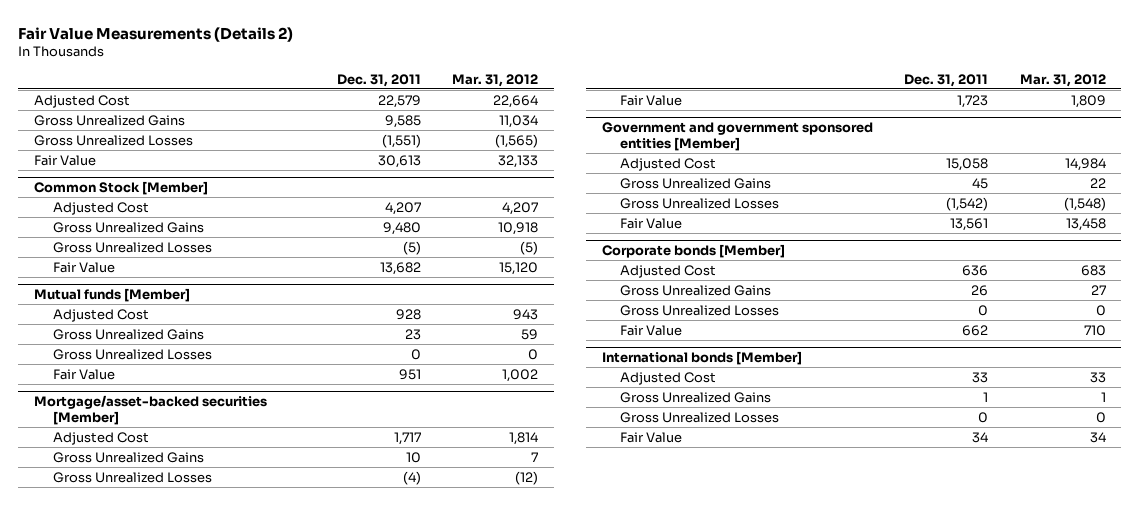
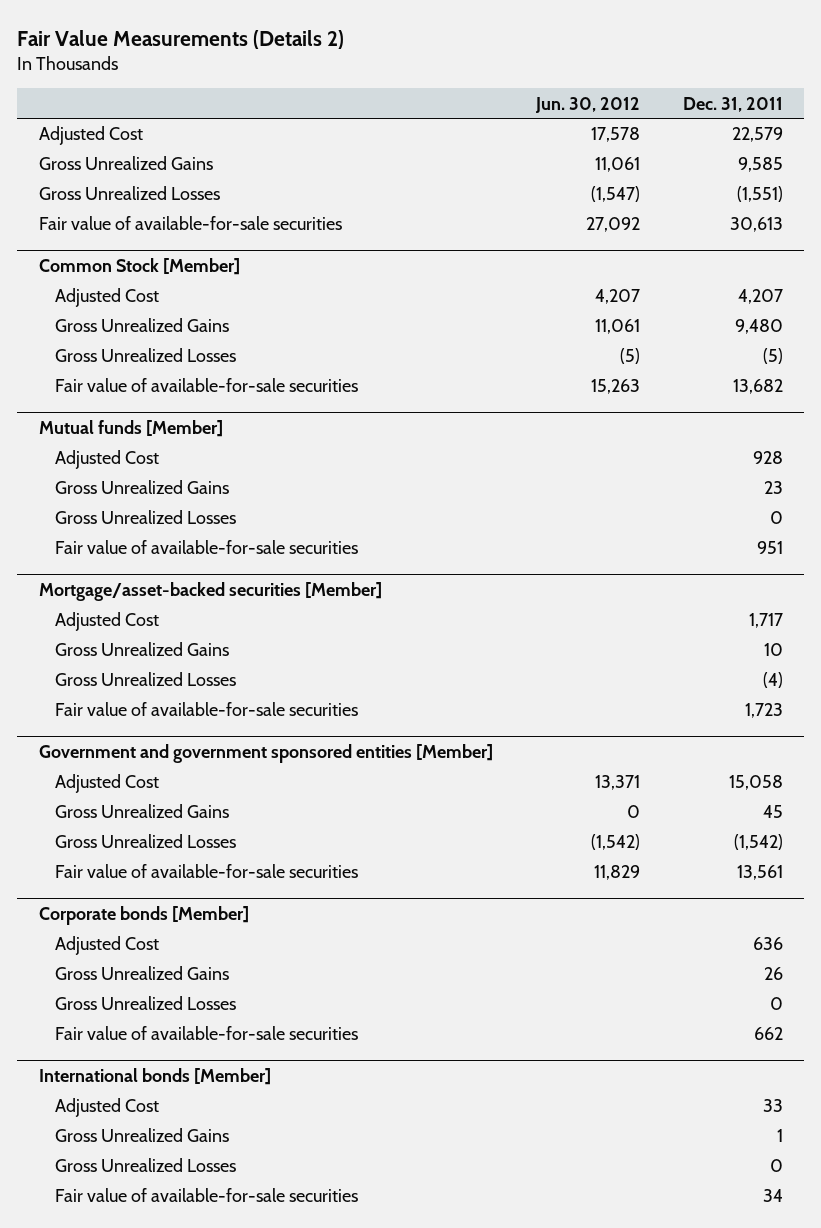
- | Dec. 31, 2011 | Mar. 31, 2012
+ | Jun. 30, 2012 | Dec. 31, 2011
- Fair Value | 30,613 | 32,133
+ Fair value of available-for-sale securities | 27,092 | 30,613
@ Common Stock [Member]
- Fair Value | 13,682 | 15,120
+ Fair value of available-for-sale securities | 15,263 | 13,682
@ Mutual funds [Member]
- Fair Value | 951 | 1,002
+ Fair value of available-for-sale securities | | 951
@ Mortgage/asset-backed securities [Member]
- Fair Value | 1,723 | 1,809
+ Fair value of available-for-sale securities | | 1,723
@ Government and government sponsored entities [Member]
- Fair Value | 13,561 | 13,458
+ Fair value of available-for-sale securities | 11,829 | 13,561
@ Corporate bonds [Member]
- Fair Value | 662 | 710
+ Fair value of available-for-sale securities | | 662
@ International bonds [Member]
- Fair Value | 34 | 34
+ Fair value of available-for-sale securities | | 34

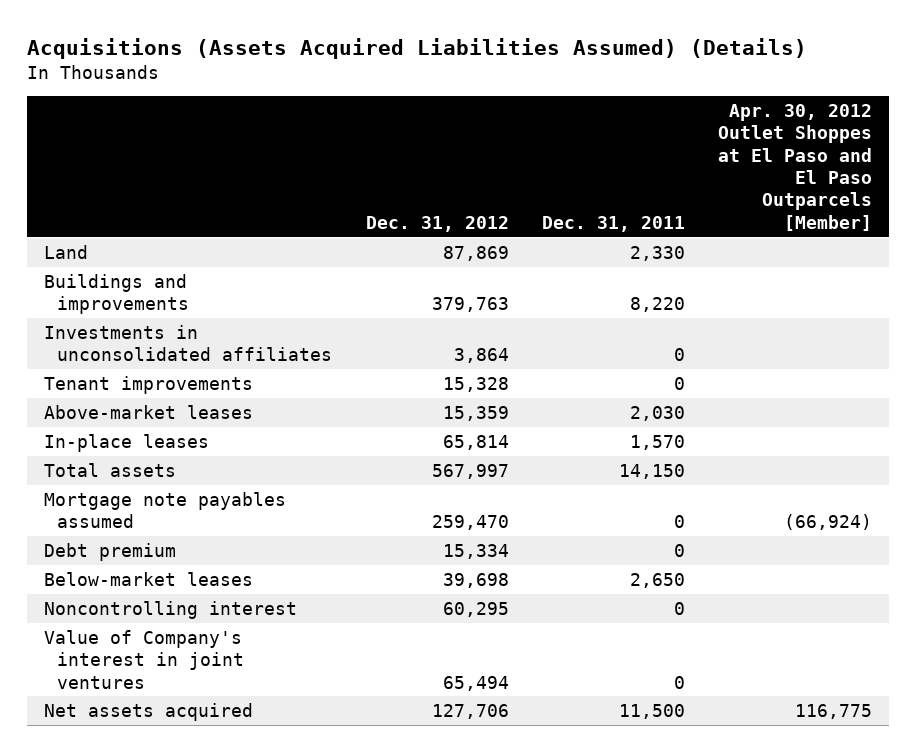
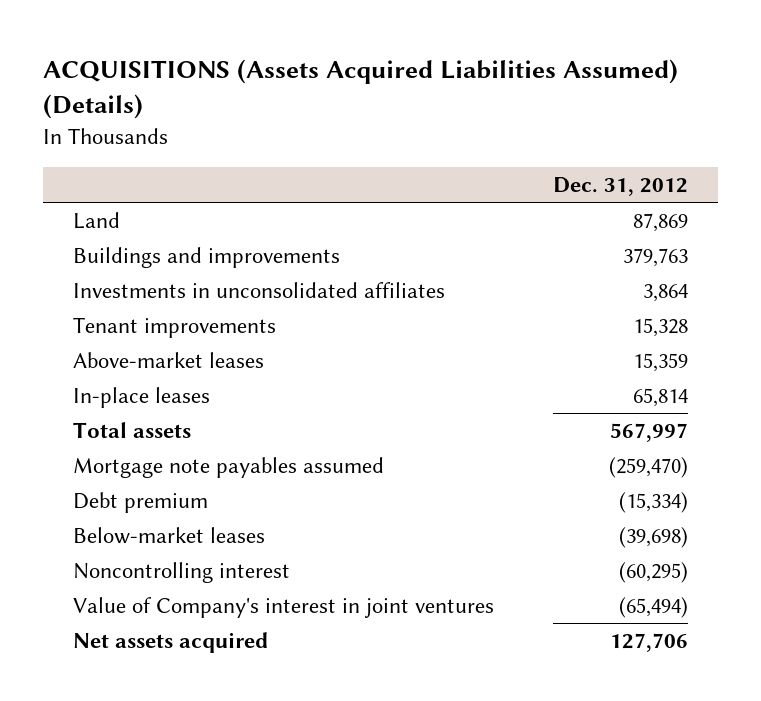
- Acquisitions (Assets Acquired Liabilities Assumed) (Details)
+ ACQUISITIONS (Assets Acquired Liabilities Assumed) (Details)
- | Dec. 31, 2012 | Dec. 31, 2011 | Apr. 30, 2012 Outlet Shoppes at El Paso and El Paso Outparcels [Member]
+ | Dec. 31, 2012
- Mortgage note payables assumed | 259,470 | 0 | (66,924)
- Debt premium | 15,334 | 0 |
- Below-market leases | 39,698 | 2,650 |
- Noncontrolling interest | 60,295 | 0 |
- Value of Company's interest in joint ventures | 65,494 | 0 |
+ Mortgage note payables assumed | (259,470)
+ Debt premium | (15,334)
+ Below-market leases | (39,698)
+ Noncontrolling interest | (60,295)
+ Value of Company's interest in joint ventures | (65,494)

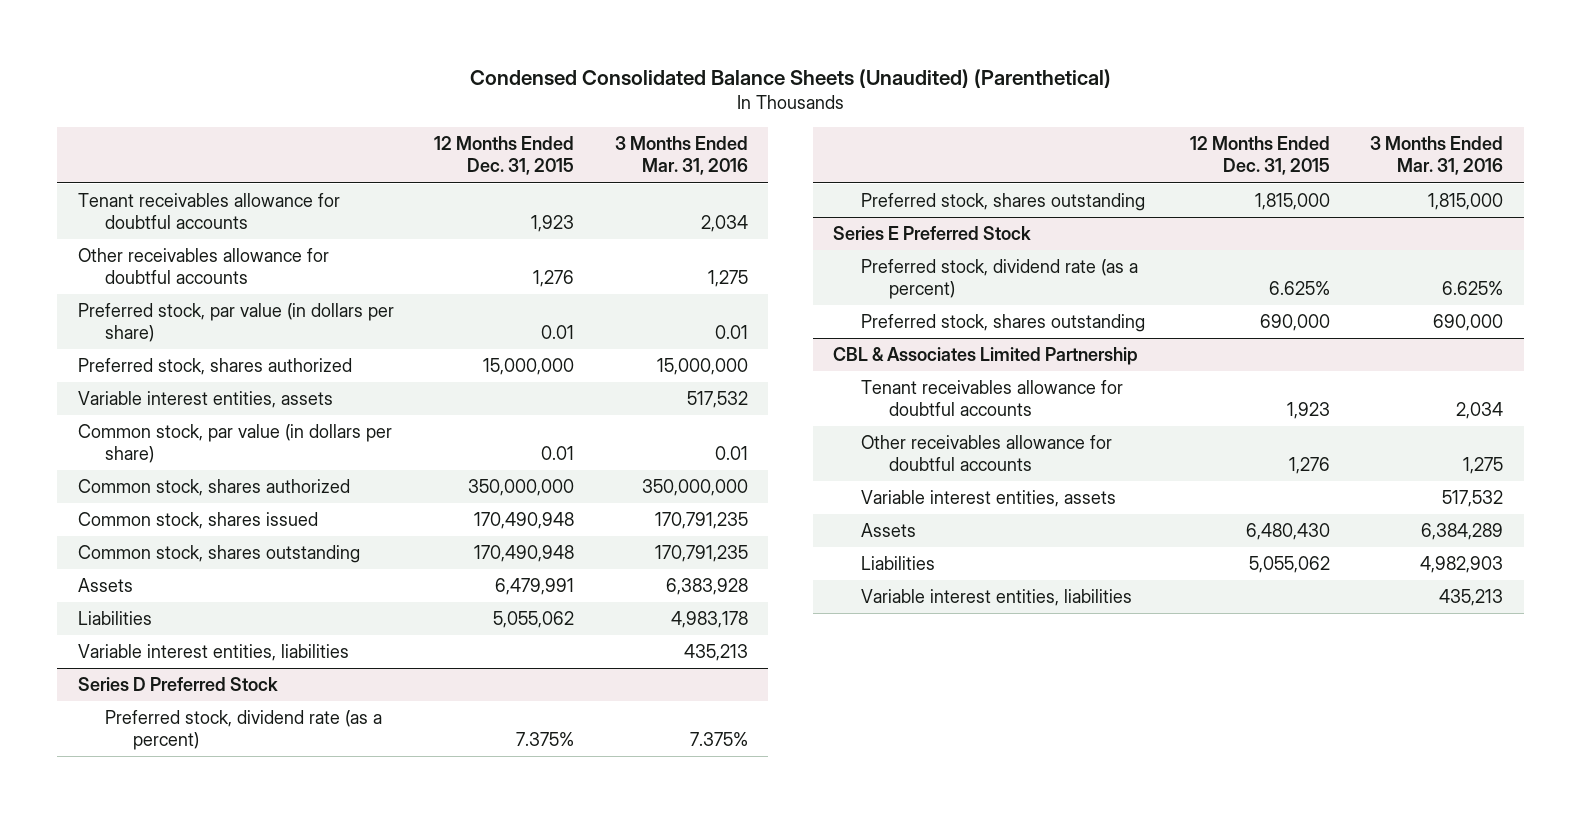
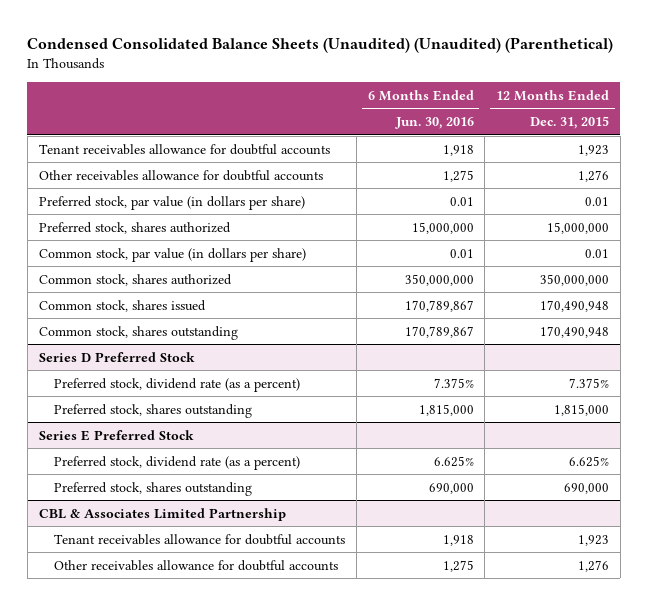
- Condensed Consolidated Balance Sheets (Unaudited) (Parenthetical)
+ Condensed Consolidated Balance Sheets (Unaudited) (Unaudited) (Parenthetical)
- | 12 Months Ended Dec. 31, 2015 | 3 Months Ended Mar. 31, 2016
+ | 6 Months Ended Jun. 30, 2016 | 12 Months Ended Dec. 31, 2015
- Variable interest entities, assets | | 517,532
- Assets | 6,479,991 | 6,383,928
- Liabilities | 5,055,062 | 4,983,178
- Variable interest entities, liabilities | | 435,213
@ CBL & Associates Limited Partnership
- Variable interest entities, assets | | 517,532
- Assets | 6,480,430 | 6,384,289
- Liabilities | 5,055,062 | 4,982,903
- Variable interest entities, liabilities | | 435,213

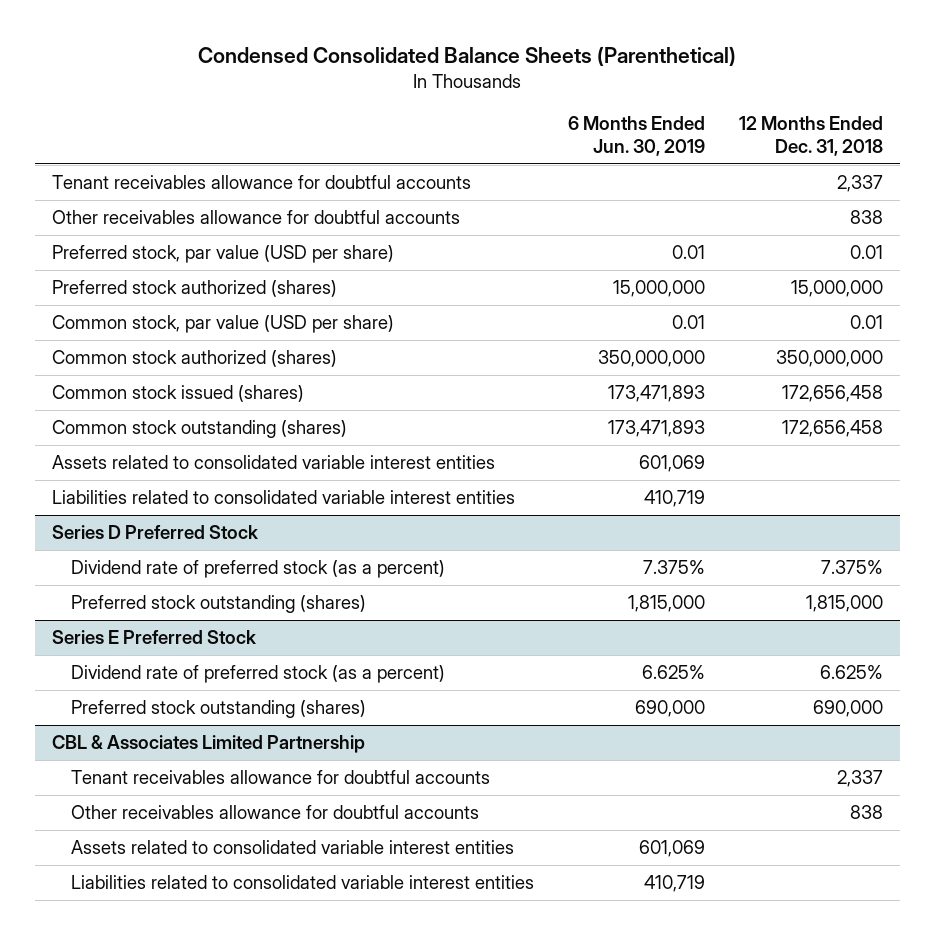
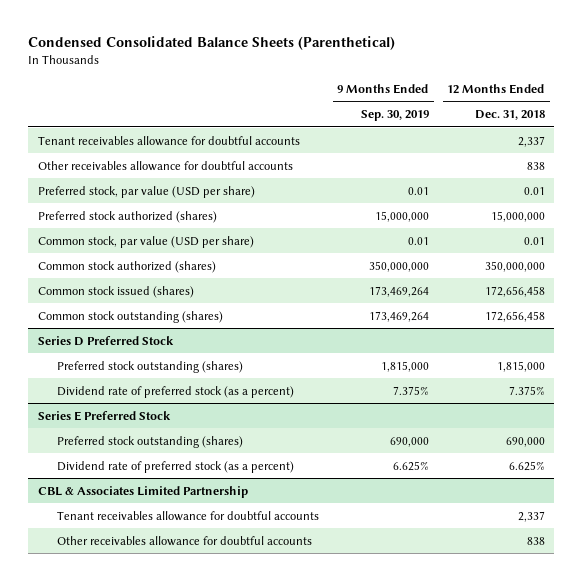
- | 6 Months Ended Jun. 30, 2019 | 12 Months Ended Dec. 31, 2018
+ | 9 Months Ended Sep. 30, 2019 | 12 Months Ended Dec. 31, 2018
- Assets related to consolidated variable interest entities | 601,069 |
- Liabilities related to consolidated variable interest entities | 410,719 |
@ Series D Preferred Stock
moved down: Dividend rate of preferred stock (as a percent) | 7.375% | 7.375%
@ Series E Preferred Stock
moved down: Dividend rate of preferred stock (as a percent) | 6.625% | 6.625%
@ CBL & Associates Limited Partnership
- Assets related to consolidated variable interest entities | 601,069 |
- Liabilities related to consolidated variable interest entities | 410,719 |

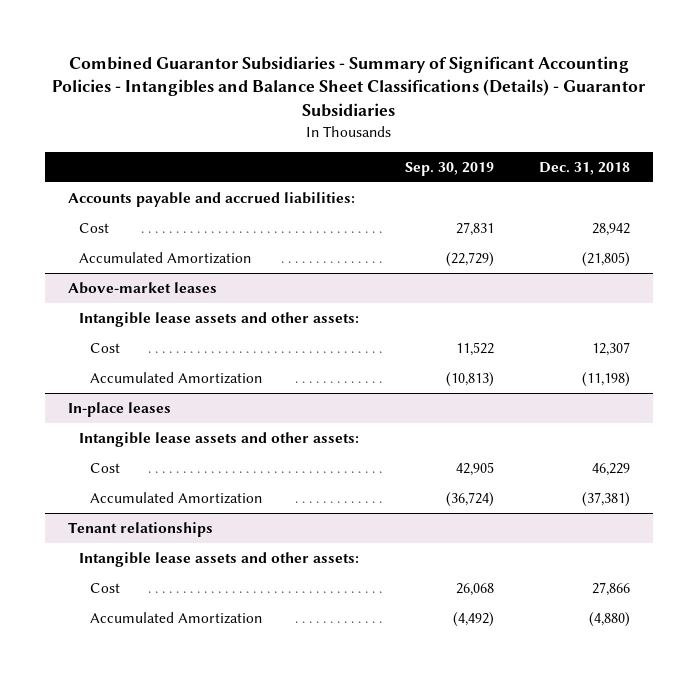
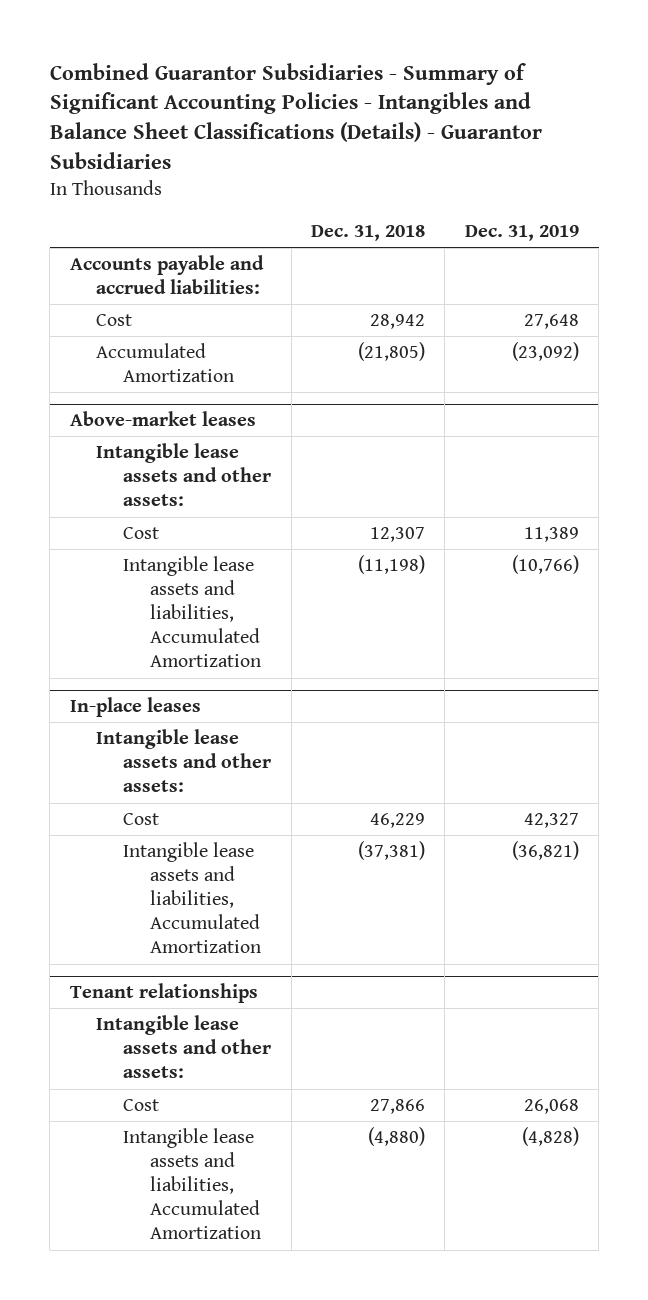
- | Sep. 30, 2019 | Dec. 31, 2018
+ | Dec. 31, 2018 | Dec. 31, 2019
@ Above-market leases
- Accumulated Amortization | (10,813) | (11,198)
+ Intangible lease assets and liabilities, Accumulated Amortization | (11,198) | (10,766)
@ In-place leases
- Accumulated Amortization | (36,724) | (37,381)
+ Intangible lease assets and liabilities, Accumulated Amortization | (37,381) | (36,821)
@ Tenant relationships
- Accumulated Amortization | (4,492) | (4,880)
+ Intangible lease assets and liabilities, Accumulated Amortization | (4,880) | (4,828)

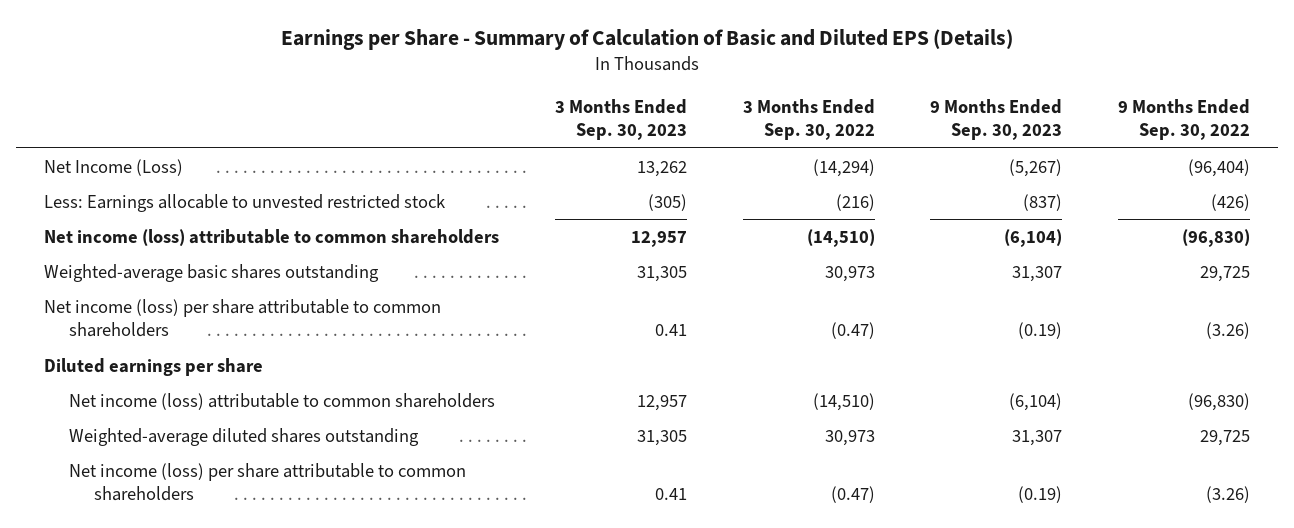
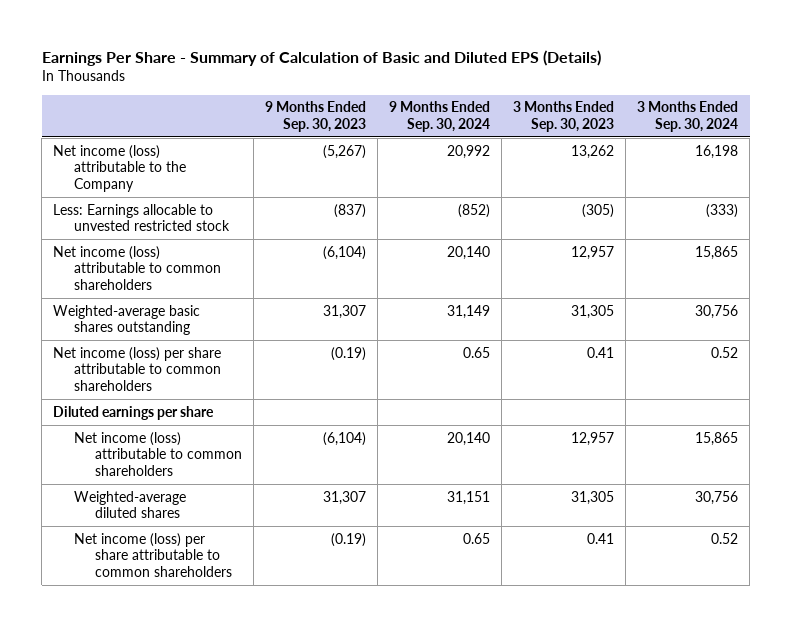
- Earnings per Share - Summary of Calculation of Basic and Diluted EPS (Details)
+ Earnings Per Share - Summary of Calculation of Basic and Diluted EPS (Details)
- | 3 Months Ended Sep. 30, 2023 | 3 Months Ended Sep. 30, 2022 | 9 Months Ended Sep. 30, 2023 | 9 Months Ended Sep. 30, 2022
+ | 9 Months Ended Sep. 30, 2023 | 9 Months Ended Sep. 30, 2024 | 3 Months Ended Sep. 30, 2023 | 3 Months Ended Sep. 30, 2024
- Net Income (Loss) | 13,262 | (14,294) | (5,267) | (96,404)
+ Net income (loss) attributable to the Company | (5,267) | 20,992 | 13,262 | 16,198
- Weighted-average diluted shares outstanding | 31,305 | 30,973 | 31,307 | 29,725
+ Weighted-average diluted shares | 31,307 | 31,151 | 31,305 | 30,756

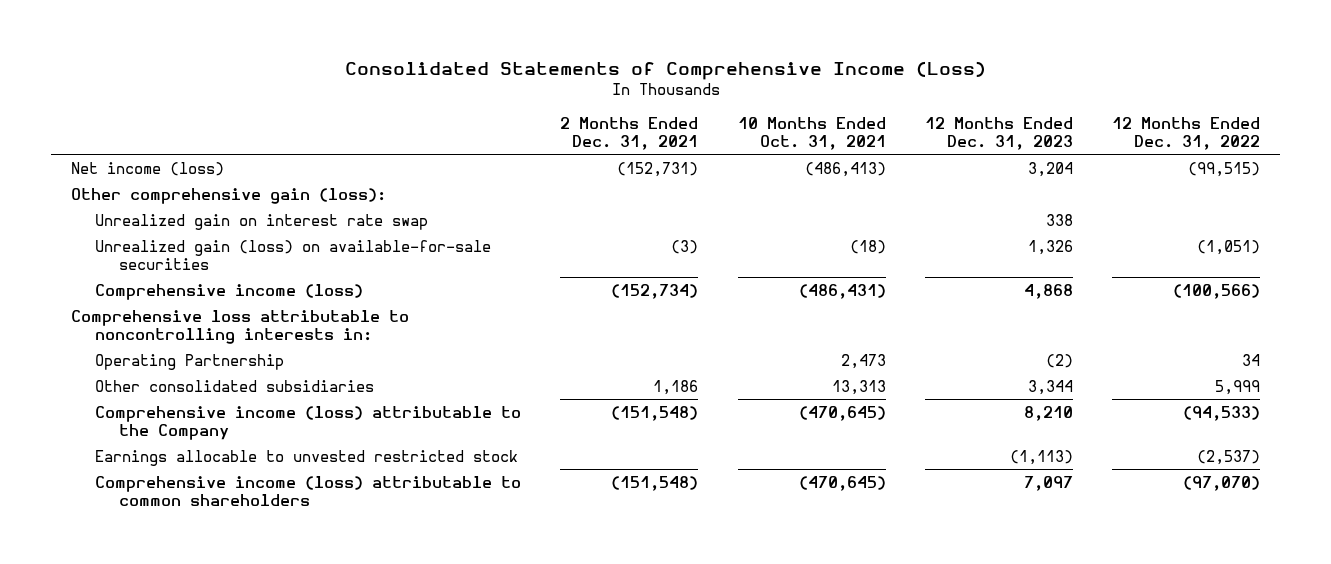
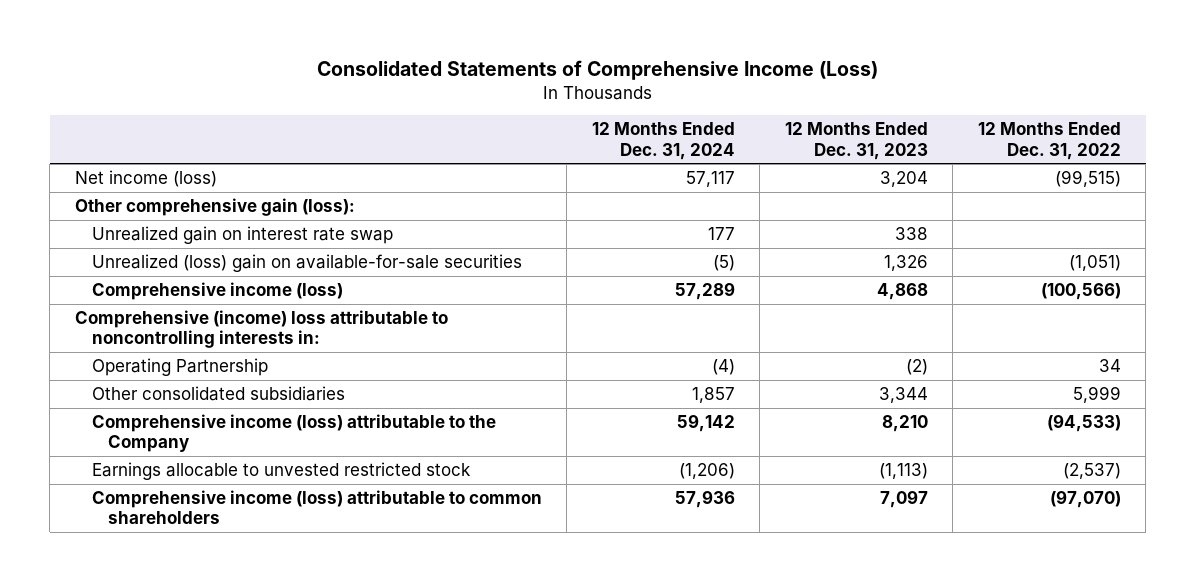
- | 2 Months Ended Dec. 31, 2021 | 10 Months Ended Oct. 31, 2021 | 12 Months Ended Dec. 31, 2023 | 12 Months Ended Dec. 31, 2022
+ | 12 Months Ended Dec. 31, 2024 | 12 Months Ended Dec. 31, 2023 | 12 Months Ended Dec. 31, 2022
- Unrealized gain (loss) on available-for-sale securities | (3) | (18) | 1,326 | (1,051)
+ Unrealized (loss) gain on available-for-sale securities | (5) | 1,326 | (1,051)
- Comprehensive loss attributable to noncontrolling interests in:
+ Comprehensive (income) loss attributable to noncontrolling interests in:

